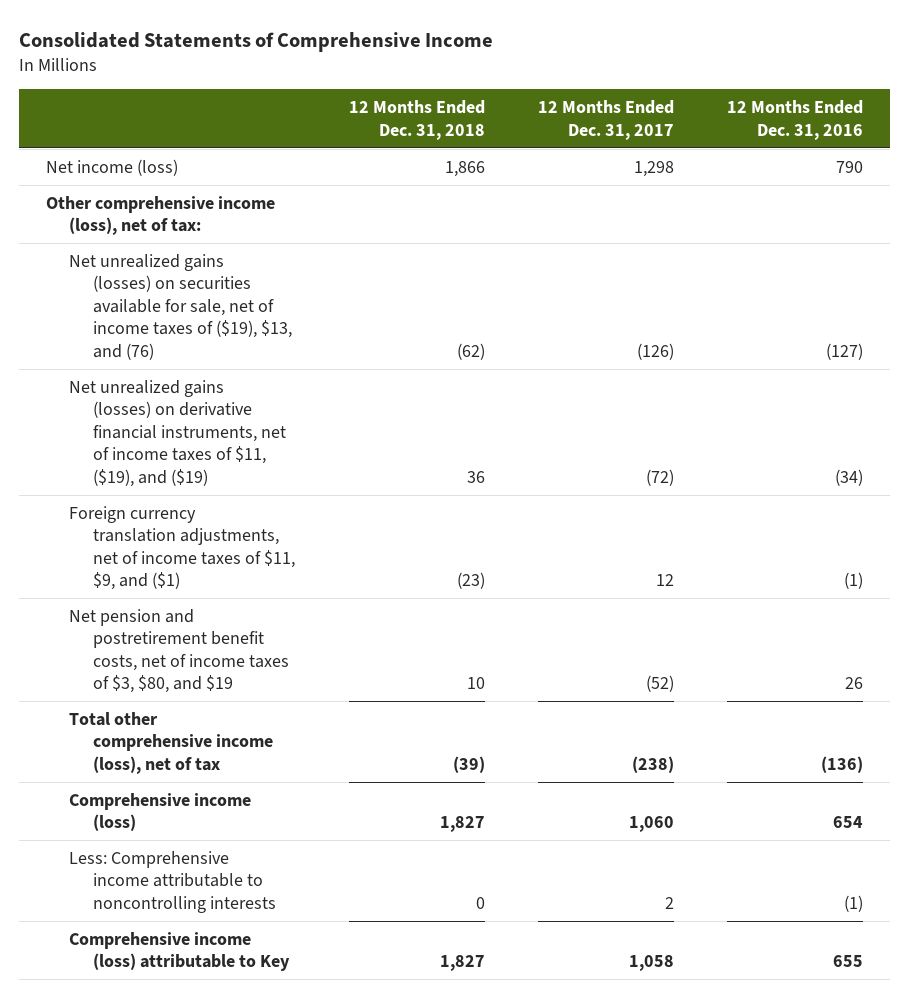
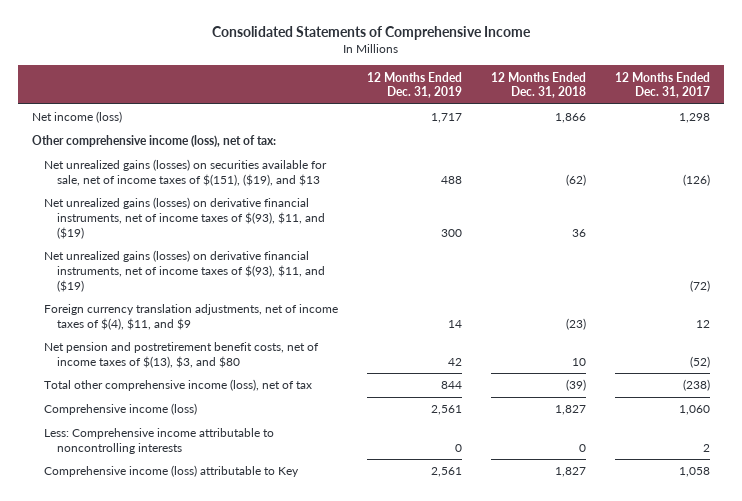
- | 12 Months Ended Dec. 31, 2018 | 12 Months Ended Dec. 31, 2017 | 12 Months Ended Dec. 31, 2016
+ | 12 Months Ended Dec. 31, 2019 | 12 Months Ended Dec. 31, 2018 | 12 Months Ended Dec. 31, 2017
- Net unrealized gains (losses) on securities available for sale, net of income taxes of ($19), $13, and (76) | (62) | (126) | (127)
- Net unrealized gains (losses) on derivative financial instruments, net of income taxes of $11, ($19), and ($19) | 36 | (72) | (34)
- Foreign currency translation adjustments, net of income taxes of $11, $9, and ($1) | (23) | 12 | (1)
- Net pension and postretirement benefit costs, net of income taxes of $3, $80, and $19 | 10 | (52) | 26
+ Net unrealized gains (losses) on securities available for sale, net of income taxes of $(151), ($19), and $13 | 488 | (62) | (126)
+ Net unrealized gains (losses) on derivative financial instruments, net of income taxes of $(93), $11, and ($19) | 300 | 36 |
+ Net unrealized gains (losses) on derivative financial instruments, net of income taxes of $(93), $11, and ($19) | | | (72)
+ Foreign currency translation adjustments, net of income taxes of $(4), $11, and $9 | 14 | (23) | 12
+ Net pension and postretirement benefit costs, net of income taxes of $(13), $3, and $80 | 42 | 10 | (52)

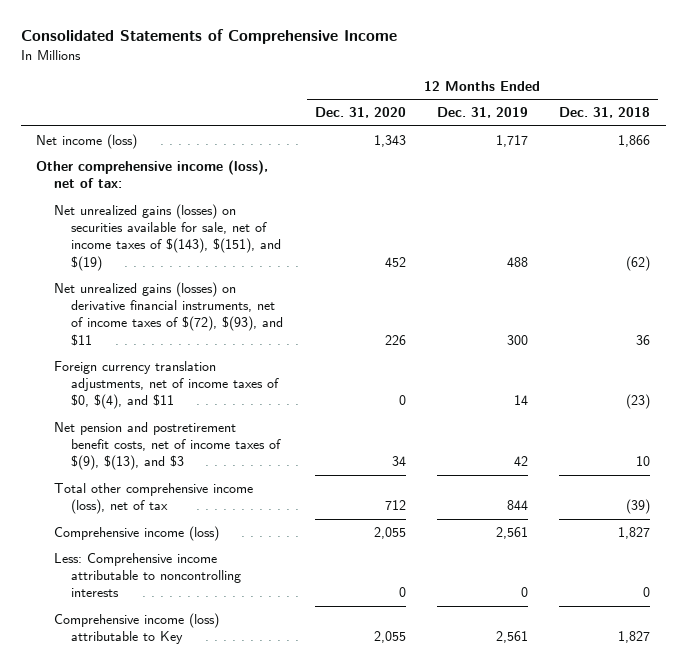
- | 12 Months Ended Dec. 31, 2019 | 12 Months Ended Dec. 31, 2018 | 12 Months Ended Dec. 31, 2017
+ | 12 Months Ended Dec. 31, 2020 | 12 Months Ended Dec. 31, 2019 | 12 Months Ended Dec. 31, 2018
- Net unrealized gains (losses) on securities available for sale, net of income taxes of $(151), ($19), and $13 | 488 | (62) | (126)
- Net unrealized gains (losses) on derivative financial instruments, net of income taxes of $(93), $11, and ($19) | 300 | 36 |
- Net unrealized gains (losses) on derivative financial instruments, net of income taxes of $(93), $11, and ($19) | | | (72)
- Foreign currency translation adjustments, net of income taxes of $(4), $11, and $9 | 14 | (23) | 12
- Net pension and postretirement benefit costs, net of income taxes of $(13), $3, and $80 | 42 | 10 | (52)
+ Net unrealized gains (losses) on securities available for sale, net of income taxes of $(143), $(151), and $(19) | 452 | 488 | (62)
+ Net unrealized gains (losses) on derivative financial instruments, net of income taxes of $(72), $(93), and $11 | 226 | 300 | 36
+ Foreign currency translation adjustments, net of income taxes of $0, $(4), and $11 | 0 | 14 | (23)
+ Net pension and postretirement benefit costs, net of income taxes of $(9), $(13), and $3 | 34 | 42 | 10

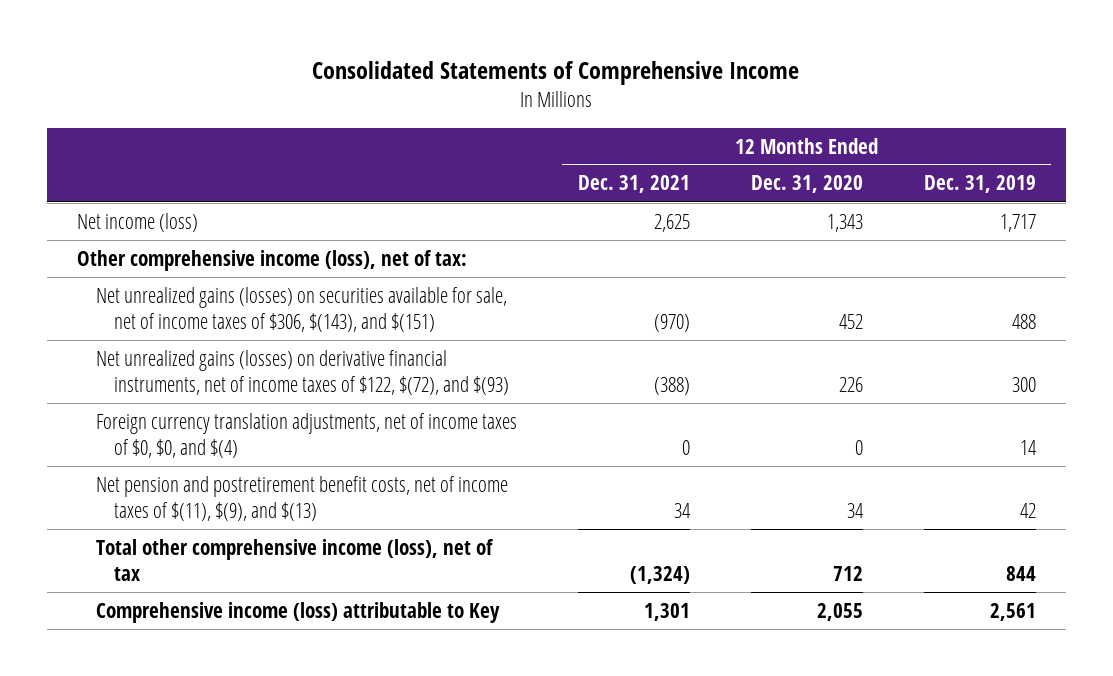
- | 12 Months Ended Dec. 31, 2020 | 12 Months Ended Dec. 31, 2019 | 12 Months Ended Dec. 31, 2018
+ | 12 Months Ended Dec. 31, 2021 | 12 Months Ended Dec. 31, 2020 | 12 Months Ended Dec. 31, 2019
- Net unrealized gains (losses) on securities available for sale, net of income taxes of $(143), $(151), and $(19) | 452 | 488 | (62)
- Net unrealized gains (losses) on derivative financial instruments, net of income taxes of $(72), $(93), and $11 | 226 | 300 | 36
- Foreign currency translation adjustments, net of income taxes of $0, $(4), and $11 | 0 | 14 | (23)
- Net pension and postretirement benefit costs, net of income taxes of $(9), $(13), and $3 | 34 | 42 | 10
+ Net unrealized gains (losses) on securities available for sale, net of income taxes of $306, $(143), and $(151) | (970) | 452 | 488
+ Net unrealized gains (losses) on derivative financial instruments, net of income taxes of $122, $(72), and $(93) | (388) | 226 | 300
+ Foreign currency translation adjustments, net of income taxes of $0, $0, and $(4) | 0 | 0 | 14
+ Net pension and postretirement benefit costs, net of income taxes of $(11), $(9), and $(13) | 34 | 34 | 42
- Comprehensive income (loss) | 2,055 | 2,561 | 1,827
- Less: Comprehensive income attributable to noncontrolling interests | 0 | 0 | 0

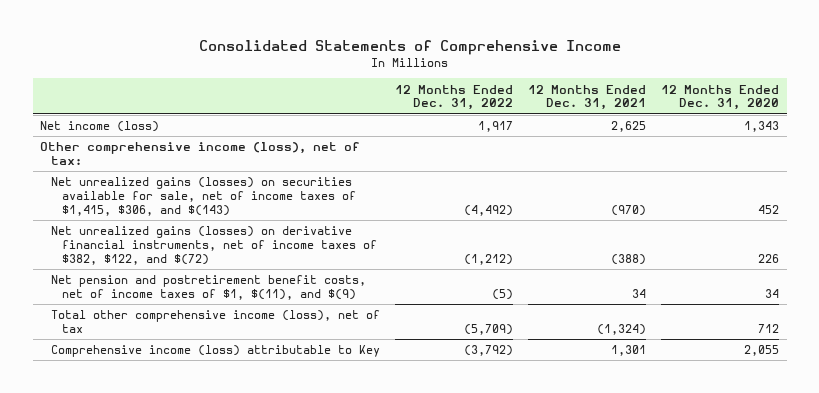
- | 12 Months Ended Dec. 31, 2021 | 12 Months Ended Dec. 31, 2020 | 12 Months Ended Dec. 31, 2019
+ | 12 Months Ended Dec. 31, 2022 | 12 Months Ended Dec. 31, 2021 | 12 Months Ended Dec. 31, 2020
- Net unrealized gains (losses) on securities available for sale, net of income taxes of $306, $(143), and $(151) | (970) | 452 | 488
- Net unrealized gains (losses) on derivative financial instruments, net of income taxes of $122, $(72), and $(93) | (388) | 226 | 300
- Foreign currency translation adjustments, net of income taxes of $0, $0, and $(4) | 0 | 0 | 14
- Net pension and postretirement benefit costs, net of income taxes of $(11), $(9), and $(13) | 34 | 34 | 42
+ Net unrealized gains (losses) on securities available for sale, net of income taxes of $1,415, $306, and $(143) | (4,492) | (970) | 452
+ Net unrealized gains (losses) on derivative financial instruments, net of income taxes of $382, $122, and $(72) | (1,212) | (388) | 226
+ Net pension and postretirement benefit costs, net of income taxes of $1, $(11), and $(9) | (5) | 34 | 34

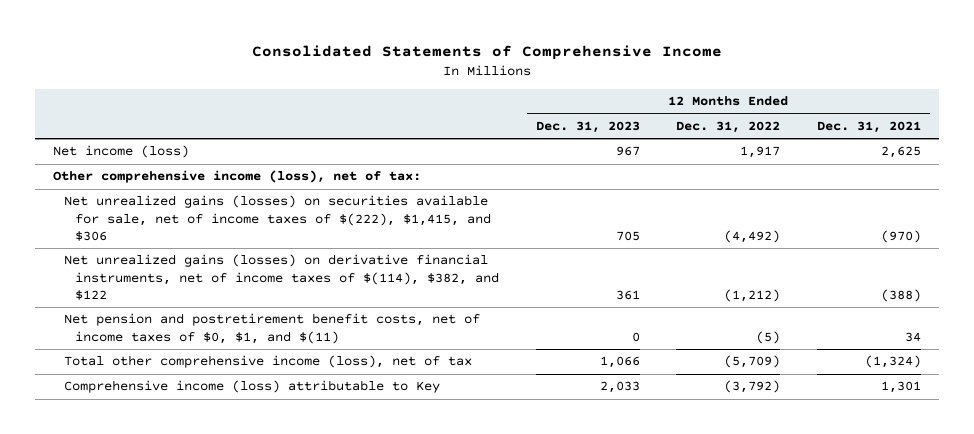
- | 12 Months Ended Dec. 31, 2022 | 12 Months Ended Dec. 31, 2021 | 12 Months Ended Dec. 31, 2020
+ | 12 Months Ended Dec. 31, 2023 | 12 Months Ended Dec. 31, 2022 | 12 Months Ended Dec. 31, 2021
- Net unrealized gains (losses) on securities available for sale, net of income taxes of $1,415, $306, and $(143) | (4,492) | (970) | 452
- Net unrealized gains (losses) on derivative financial instruments, net of income taxes of $382, $122, and $(72) | (1,212) | (388) | 226
- Net pension and postretirement benefit costs, net of income taxes of $1, $(11), and $(9) | (5) | 34 | 34
+ Net unrealized gains (losses) on securities available for sale, net of income taxes of $(222), $1,415, and $306 | 705 | (4,492) | (970)
+ Net unrealized gains (losses) on derivative financial instruments, net of income taxes of $(114), $382, and $122 | 361 | (1,212) | (388)
+ Net pension and postretirement benefit costs, net of income taxes of $0, $1, and $(11) | 0 | (5) | 34

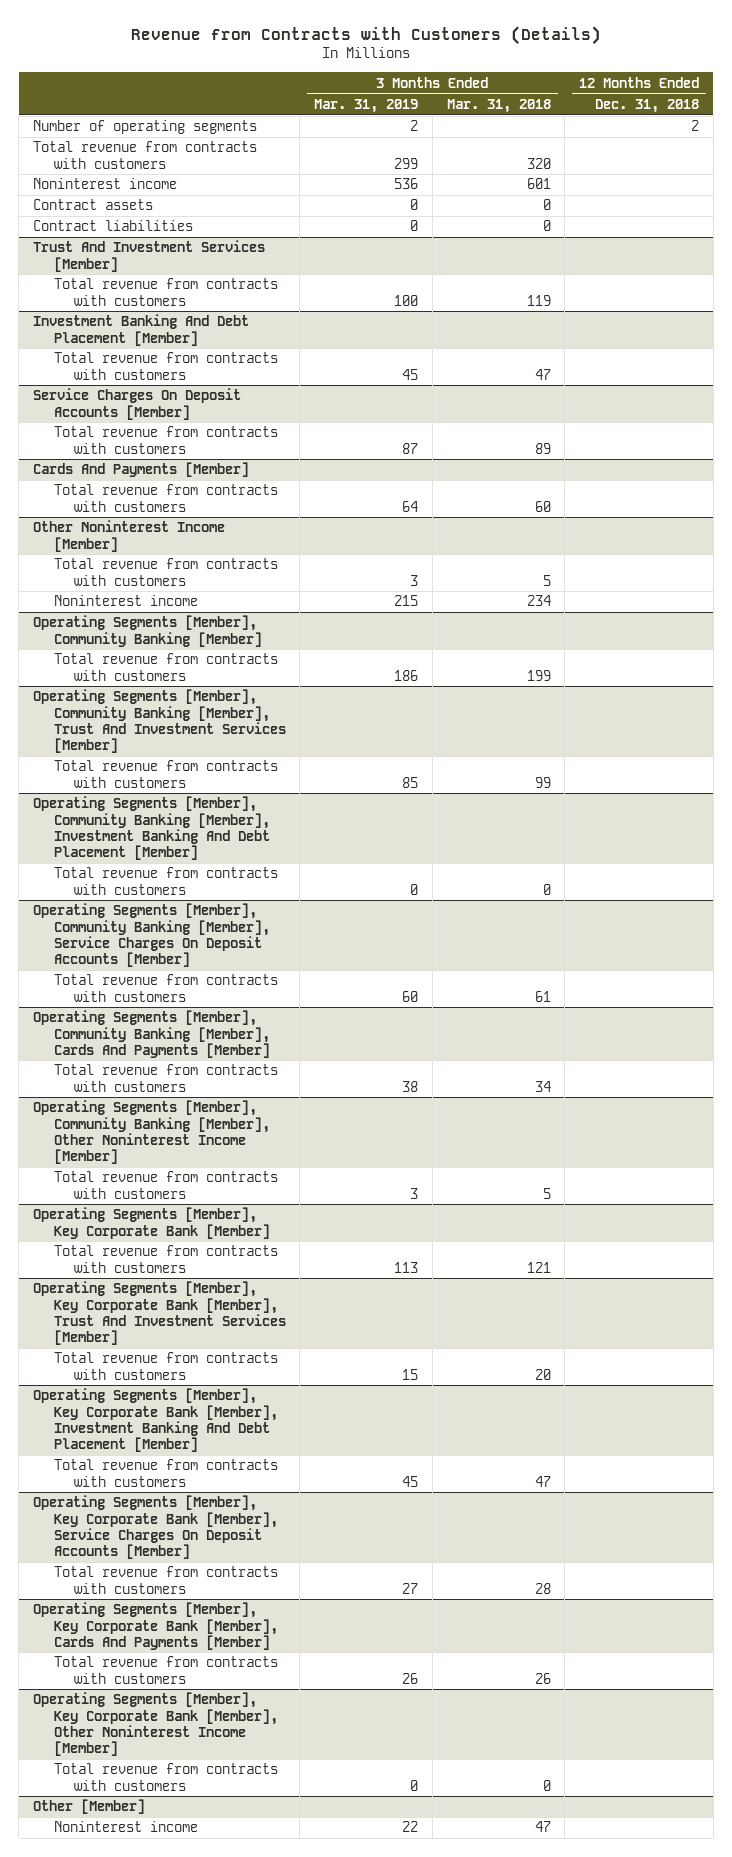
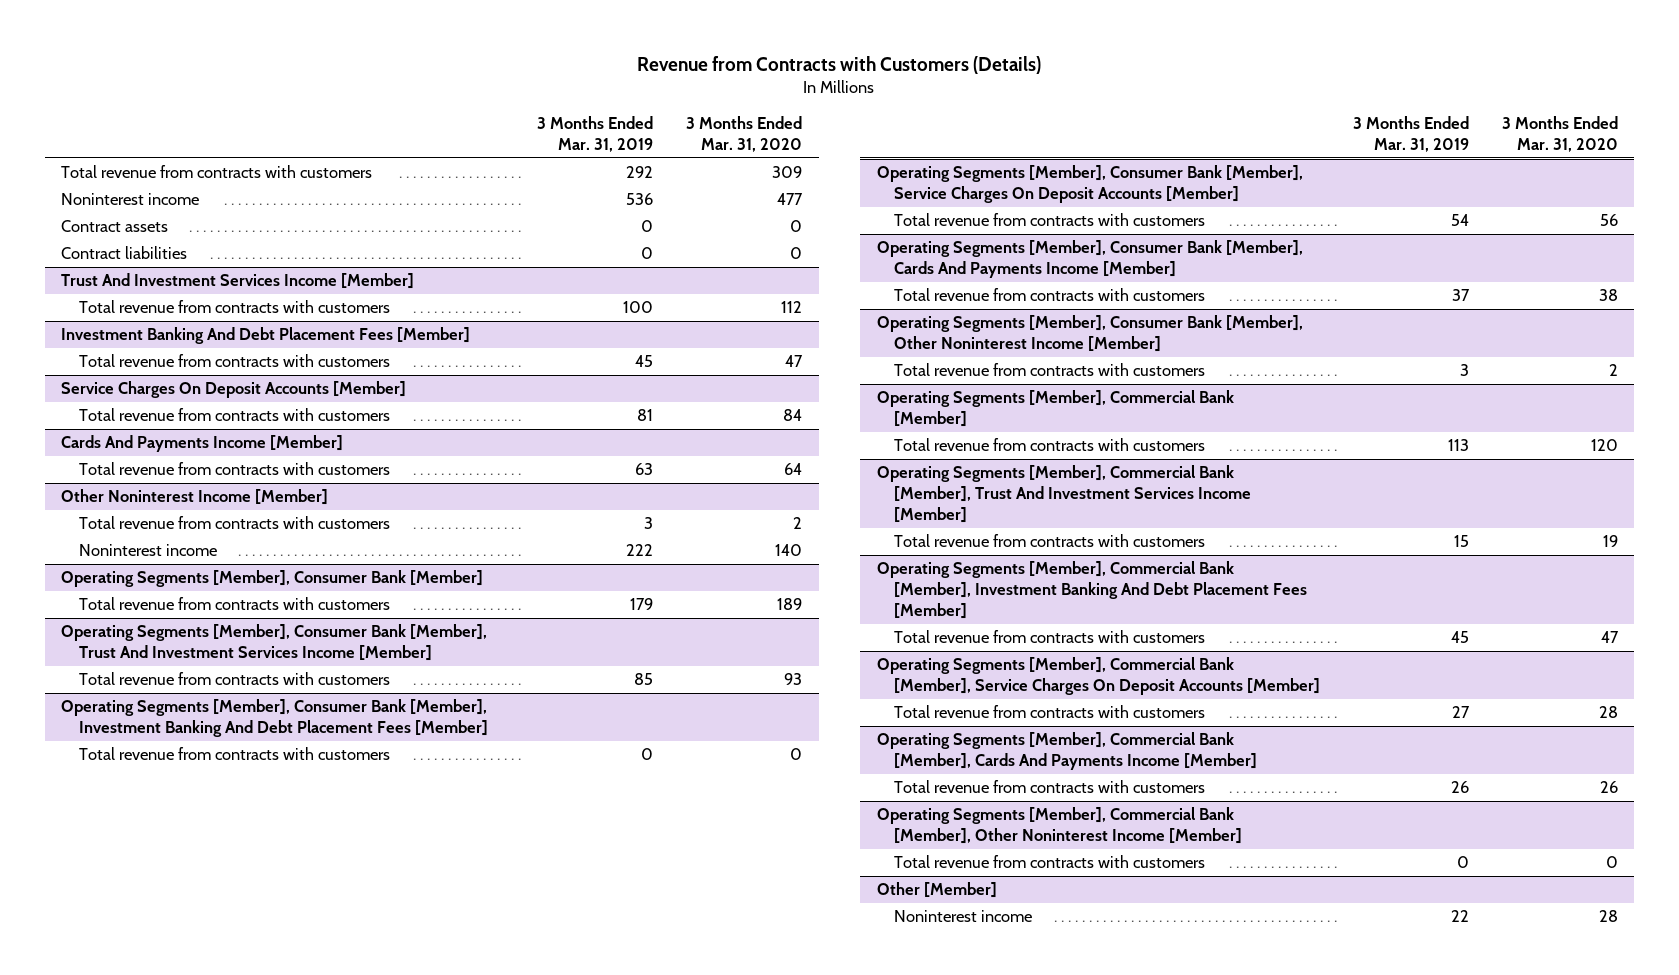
- | 3 Months Ended Mar. 31, 2019 | 3 Months Ended Mar. 31, 2018 | 12 Months Ended Dec. 31, 2018
+ | 3 Months Ended Mar. 31, 2019 | 3 Months Ended Mar. 31, 2020
- Number of operating segments | 2 | | 2
- Total revenue from contracts with customers | 299 | 320 |
+ Total revenue from contracts with customers | 292 | 309
- Trust And Investment Services [Member]
+ Trust And Investment Services Income [Member]
- Investment Banking And Debt Placement [Member]
+ Investment Banking And Debt Placement Fees [Member]
@ Service Charges On Deposit Accounts [Member]
- Total revenue from contracts with customers | 87 | 89 |
- Cards And Payments [Member]
- Total revenue from contracts with customers | 64 | 60 |
@ Service Charges On Deposit Accounts [Member]
+ Total revenue from contracts with customers | 81 | 84
+ Cards And Payments Income [Member]
+ Total revenue from contracts with customers | 63 | 64
@ Other Noninterest Income [Member]
- Noninterest income | 215 | 234 |
- Operating Segments [Member], Community Banking [Member]
- Total revenue from contracts with customers | 186 | 199 |
- Operating Segments [Member], Community Banking [Member], Trust And Investment Services [Member]
@ Other Noninterest Income [Member]
+ Noninterest income | 222 | 140
+ Operating Segments [Member], Consumer Bank [Member]
+ Total revenue from contracts with customers | 179 | 189
+ Operating Segments [Member], Consumer Bank [Member], Trust And Investment Services Income [Member]
- Operating Segments [Member], Community Banking [Member], Investment Banking And Debt Placement [Member]
+ Operating Segments [Member], Consumer Bank [Member], Investment Banking And Debt Placement Fees [Member]
- Operating Segments [Member], Community Banking [Member], Service Charges On Deposit Accounts [Member]
- Total revenue from contracts with customers | 60 | 61 |
- Operating Segments [Member], Community Banking [Member], Cards And Payments [Member]
- Total revenue from contracts with customers | 38 | 34 |
- Operating Segments [Member], Community Banking [Member], Other Noninterest Income [Member]
+ Operating Segments [Member], Consumer Bank [Member], Service Charges On Deposit Accounts [Member]
+ Total revenue from contracts with customers | 54 | 56
+ Operating Segments [Member], Consumer Bank [Member], Cards And Payments Income [Member]
+ Total revenue from contracts with customers | 37 | 38
+ Operating Segments [Member], Consumer Bank [Member], Other Noninterest Income [Member]
- Operating Segments [Member], Key Corporate Bank [Member]
+ Operating Segments [Member], Commercial Bank [Member]
- Operating Segments [Member], Key Corporate Bank [Member], Trust And Investment Services [Member]
+ Operating Segments [Member], Commercial Bank [Member], Trust And Investment Services Income [Member]
- Operating Segments [Member], Key Corporate Bank [Member], Investment Banking And Debt Placement [Member]
+ Operating Segments [Member], Commercial Bank [Member], Investment Banking And Debt Placement Fees [Member]
- Operating Segments [Member], Key Corporate Bank [Member], Service Charges On Deposit Accounts [Member]
+ Operating Segments [Member], Commercial Bank [Member], Service Charges On Deposit Accounts [Member]
- Operating Segments [Member], Key Corporate Bank [Member], Cards And Payments [Member]
+ Operating Segments [Member], Commercial Bank [Member], Cards And Payments Income [Member]
- Operating Segments [Member], Key Corporate Bank [Member], Other Noninterest Income [Member]
+ Operating Segments [Member], Commercial Bank [Member], Other Noninterest Income [Member]

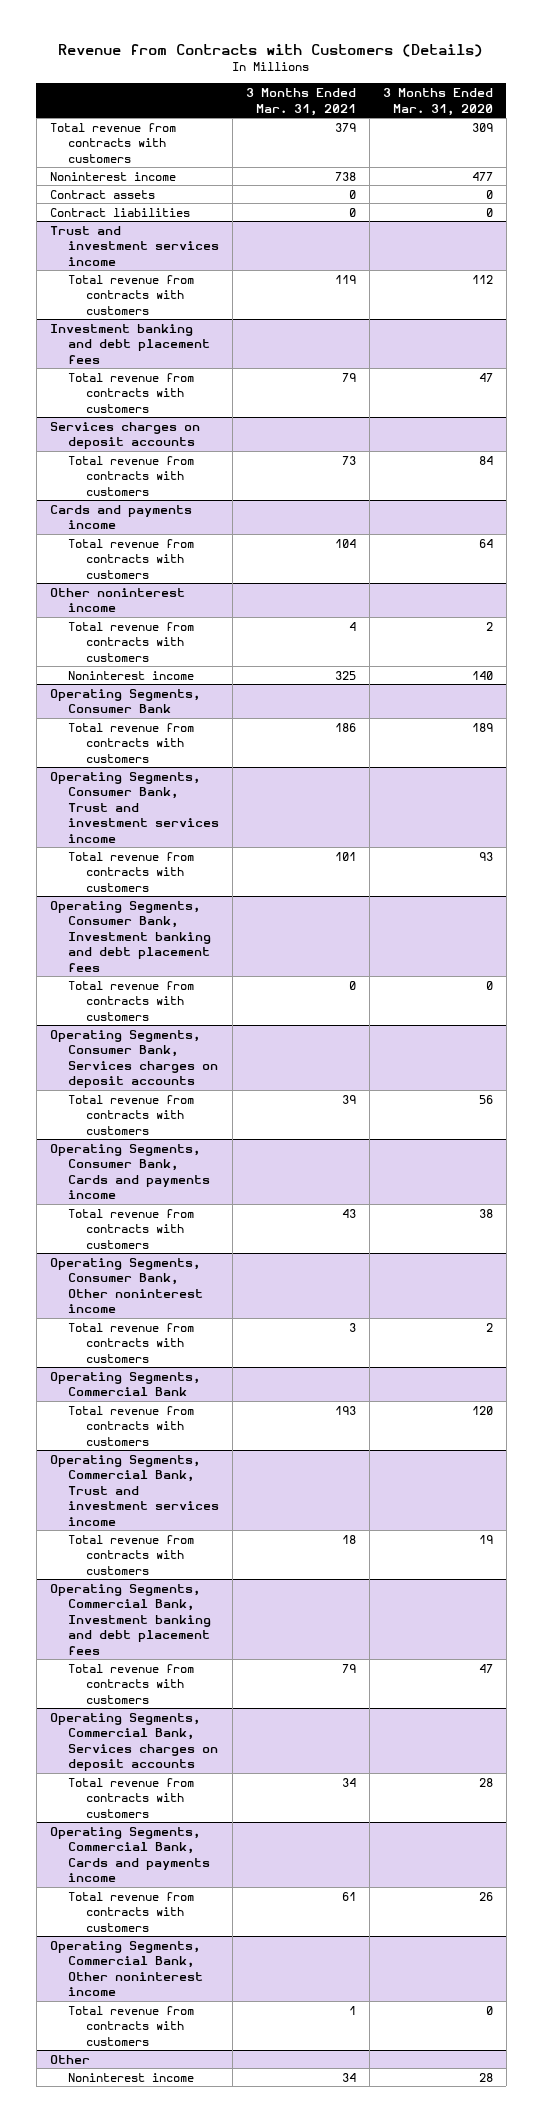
- | 3 Months Ended Mar. 31, 2019 | 3 Months Ended Mar. 31, 2020
+ | 3 Months Ended Mar. 31, 2021 | 3 Months Ended Mar. 31, 2020
- Trust And Investment Services Income [Member]
+ Trust and investment services income
- Investment Banking And Debt Placement Fees [Member]
+ Investment banking and debt placement fees
- Service Charges On Deposit Accounts [Member]
+ Services charges on deposit accounts
- Cards And Payments Income [Member]
+ Cards and payments income
- Other Noninterest Income [Member]
+ Other noninterest income
- Operating Segments [Member], Consumer Bank [Member]
+ Operating Segments, Consumer Bank
- Operating Segments [Member], Consumer Bank [Member], Trust And Investment Services Income [Member]
+ Operating Segments, Consumer Bank, Trust and investment services income
- Operating Segments [Member], Consumer Bank [Member], Investment Banking And Debt Placement Fees [Member]
+ Operating Segments, Consumer Bank, Investment banking and debt placement fees
- Operating Segments [Member], Consumer Bank [Member], Service Charges On Deposit Accounts [Member]
+ Operating Segments, Consumer Bank, Services charges on deposit accounts
- Operating Segments [Member], Consumer Bank [Member], Cards And Payments Income [Member]
+ Operating Segments, Consumer Bank, Cards and payments income
- Operating Segments [Member], Consumer Bank [Member], Other Noninterest Income [Member]
+ Operating Segments, Consumer Bank, Other noninterest income
- Operating Segments [Member], Commercial Bank [Member]
+ Operating Segments, Commercial Bank
- Operating Segments [Member], Commercial Bank [Member], Trust And Investment Services Income [Member]
+ Operating Segments, Commercial Bank, Trust and investment services income
- Operating Segments [Member], Commercial Bank [Member], Investment Banking And Debt Placement Fees [Member]
+ Operating Segments, Commercial Bank, Investment banking and debt placement fees
- Operating Segments [Member], Commercial Bank [Member], Service Charges On Deposit Accounts [Member]
+ Operating Segments, Commercial Bank, Services charges on deposit accounts
- Operating Segments [Member], Commercial Bank [Member], Cards And Payments Income [Member]
+ Operating Segments, Commercial Bank, Cards and payments income
- Operating Segments [Member], Commercial Bank [Member], Other Noninterest Income [Member]
+ Operating Segments, Commercial Bank, Other noninterest income
- Other [Member]
+ Other

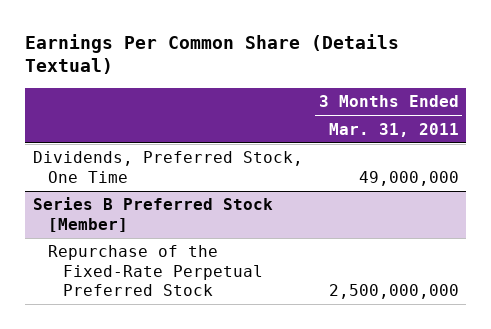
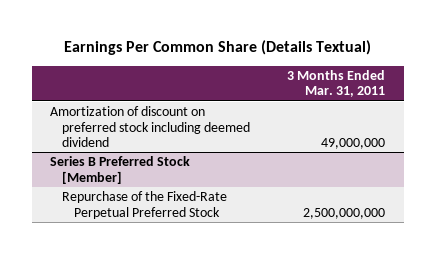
- Dividends, Preferred Stock, One Time | 49,000,000
+ Amortization of discount on preferred stock including deemed dividend | 49,000,000

